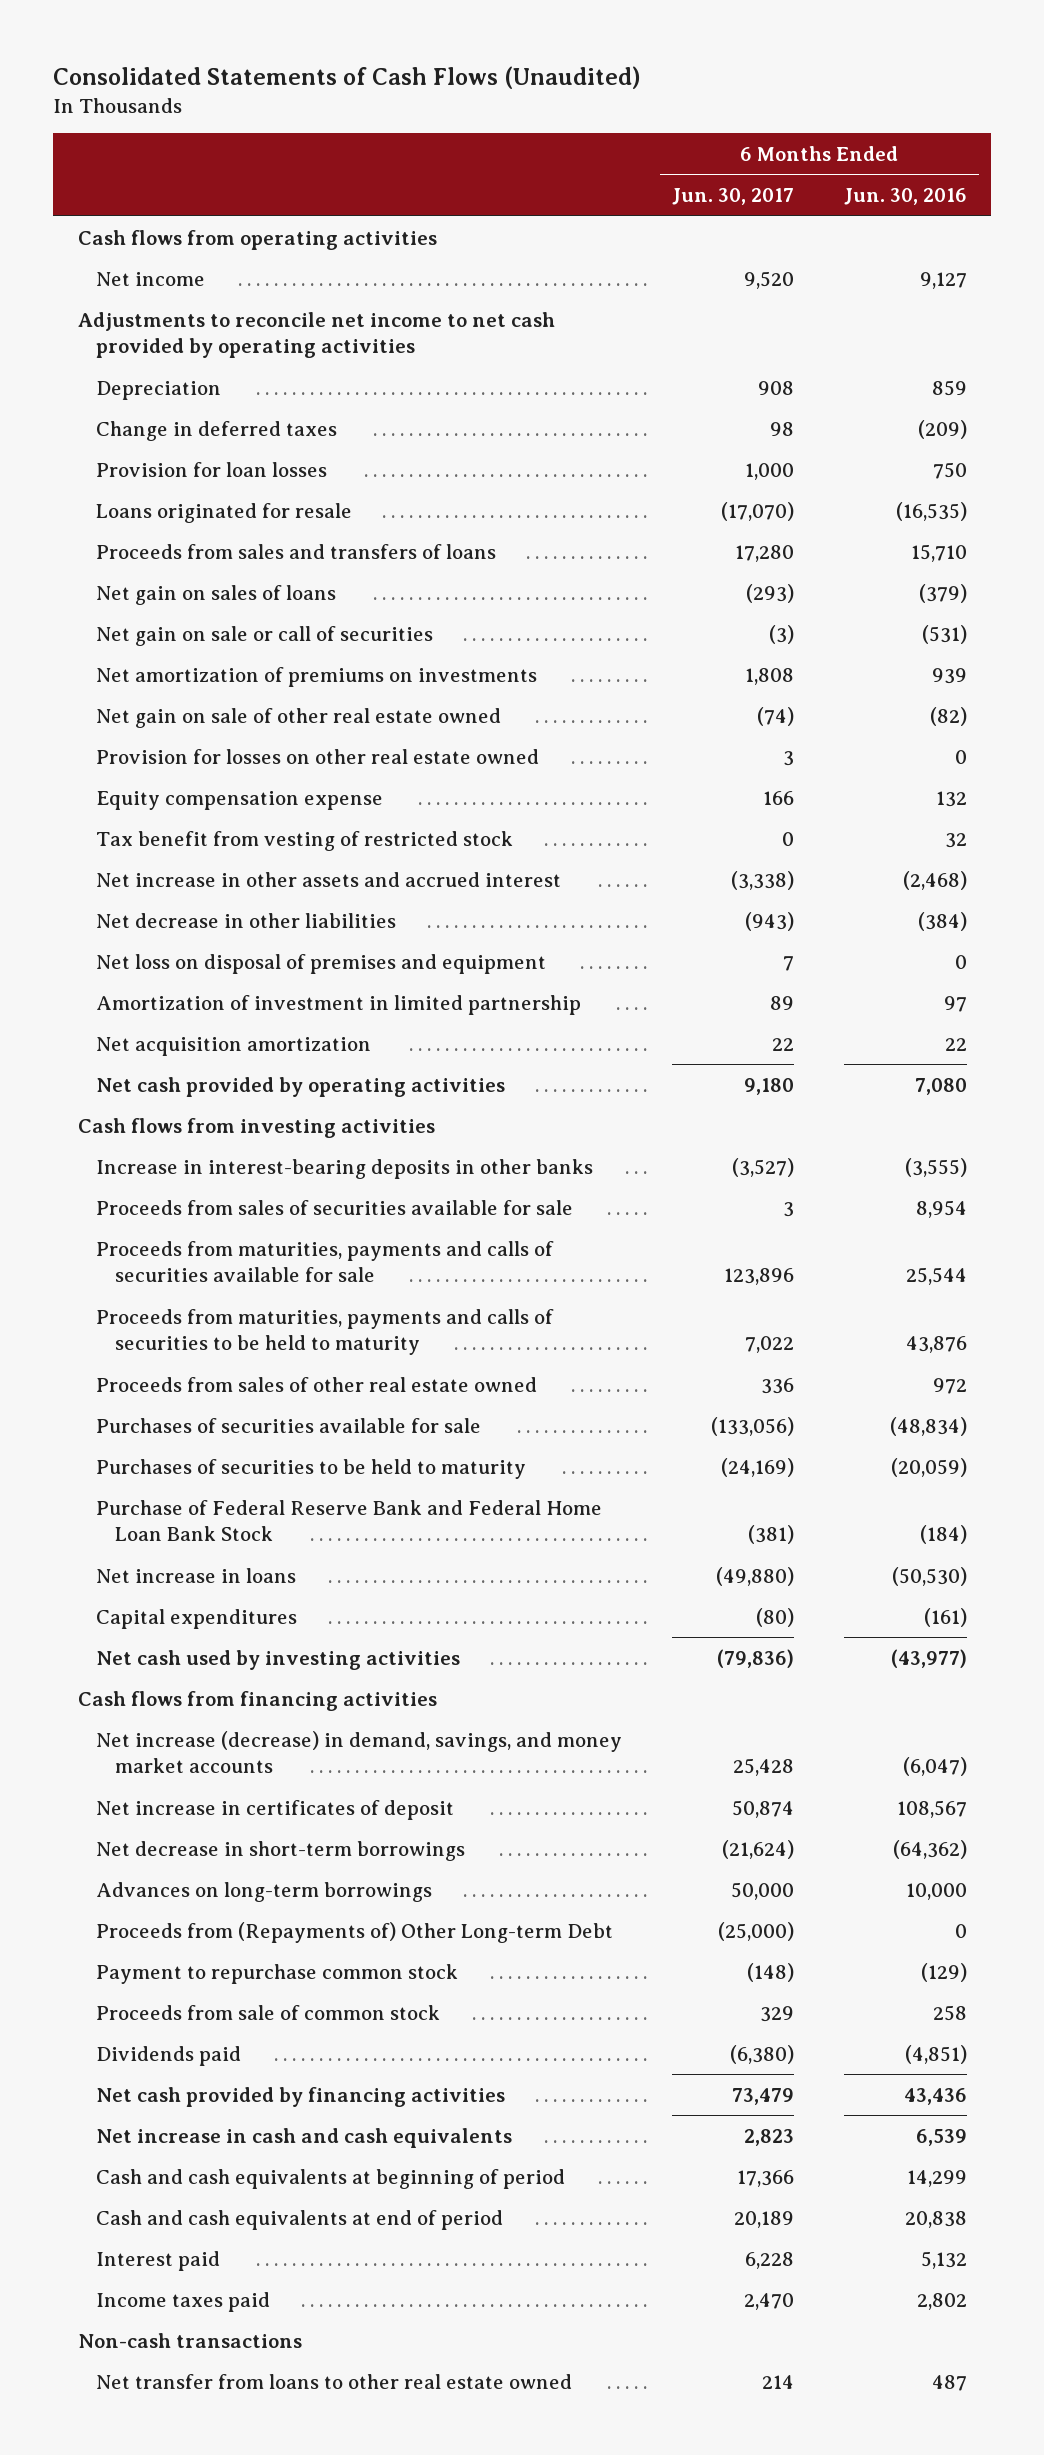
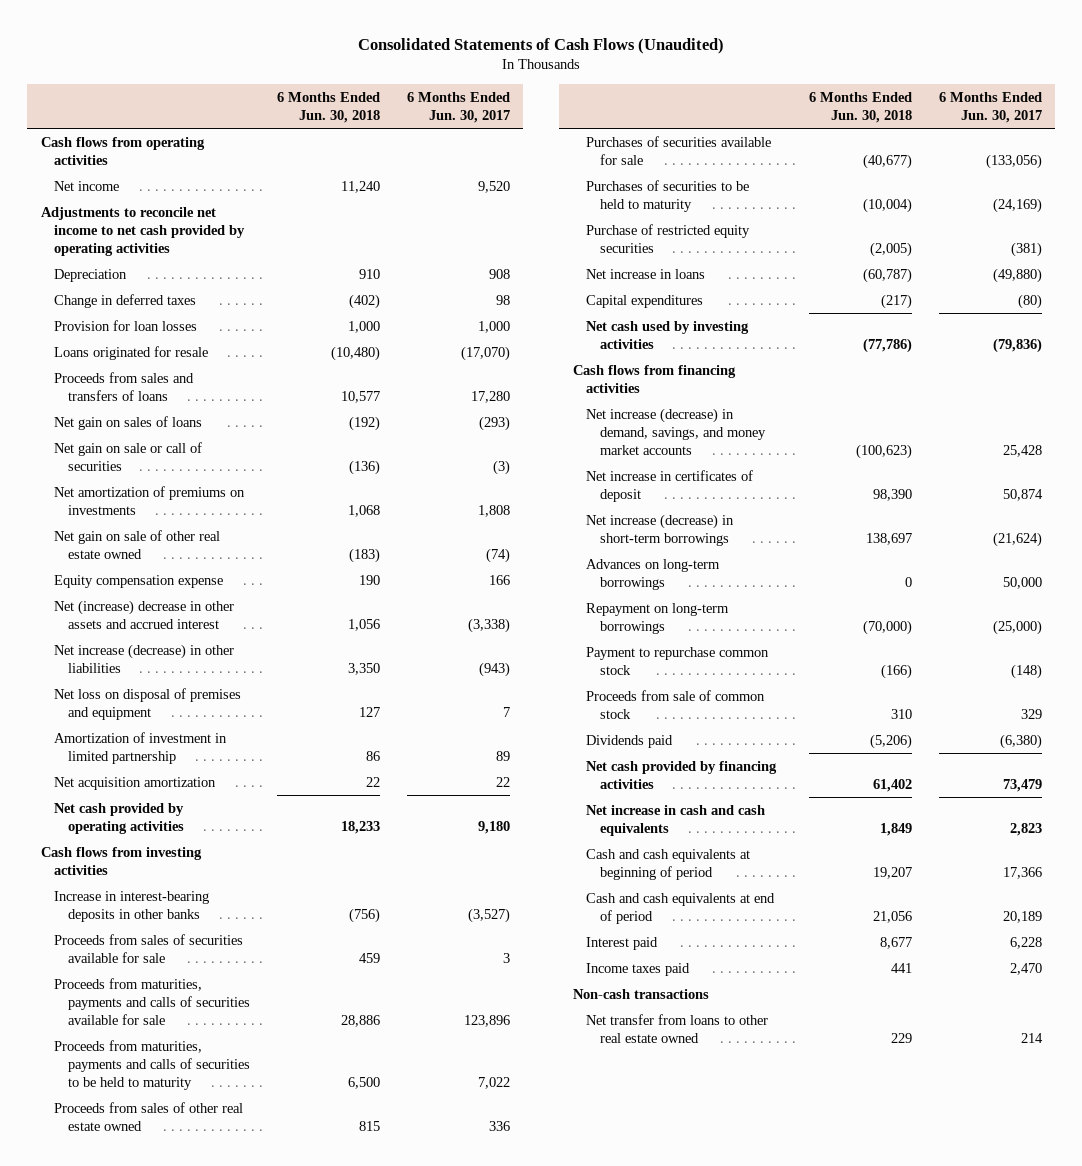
- | 6 Months Ended Jun. 30, 2017 | 6 Months Ended Jun. 30, 2016
+ | 6 Months Ended Jun. 30, 2018 | 6 Months Ended Jun. 30, 2017
- Provision for losses on other real estate owned | 3 | 0
- Tax benefit from vesting of restricted stock | 0 | 32
- Net increase in other assets and accrued interest | (3,338) | (2,468)
- Net decrease in other liabilities | (943) | (384)
+ Net (increase) decrease in other assets and accrued interest | 1,056 | (3,338)
+ Net increase (decrease) in other liabilities | 3,350 | (943)
- Purchase of Federal Reserve Bank and Federal Home Loan Bank Stock | (381) | (184)
+ Purchase of restricted equity securities | (2,005) | (381)
- Net decrease in short-term borrowings | (21,624) | (64,362)
+ Net increase (decrease) in short-term borrowings | 138,697 | (21,624)
- Proceeds from (Repayments of) Other Long-term Debt | (25,000) | 0
+ Repayment on long-term borrowings | (70,000) | (25,000)

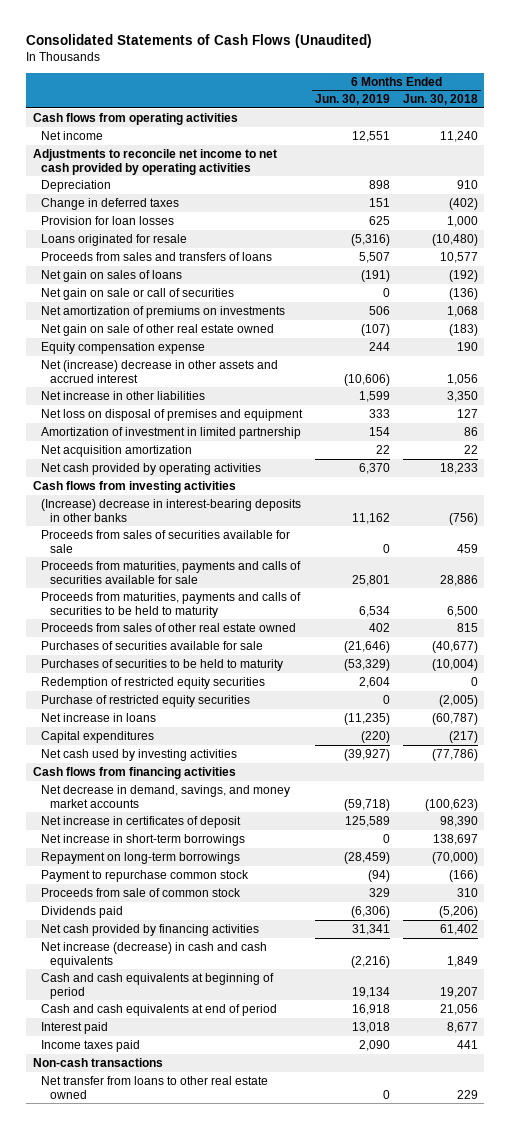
- | 6 Months Ended Jun. 30, 2018 | 6 Months Ended Jun. 30, 2017
+ | 6 Months Ended Jun. 30, 2019 | 6 Months Ended Jun. 30, 2018
- Net increase (decrease) in other liabilities | 3,350 | (943)
+ Net increase in other liabilities | 1,599 | 3,350
- Increase in interest-bearing deposits in other banks | (756) | (3,527)
+ (Increase) decrease in interest-bearing deposits in other banks | 11,162 | (756)
+ Redemption of restricted equity securities | 2,604 | 0
- Net increase (decrease) in demand, savings, and money market accounts | (100,623) | 25,428
+ Net decrease in demand, savings, and money market accounts | (59,718) | (100,623)
- Net increase (decrease) in short-term borrowings | 138,697 | (21,624)
- Advances on long-term borrowings | 0 | 50,000
+ Net increase in short-term borrowings | 0 | 138,697
- Net increase in cash and cash equivalents | 1,849 | 2,823
+ Net increase (decrease) in cash and cash equivalents | (2,216) | 1,849

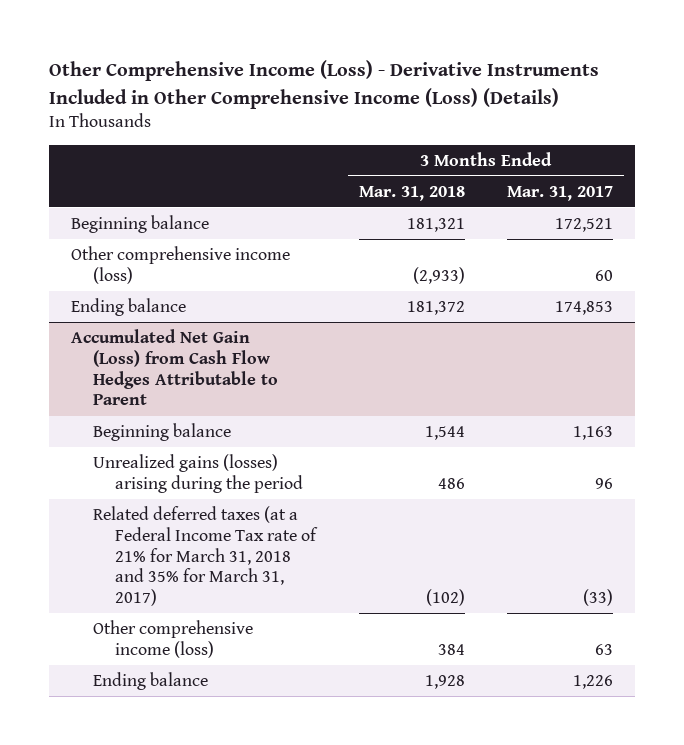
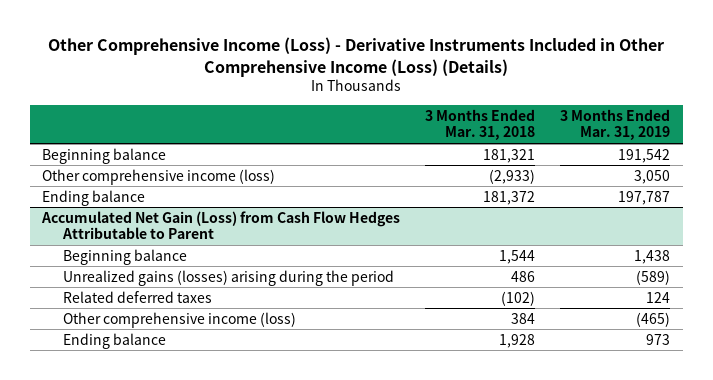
- | 3 Months Ended Mar. 31, 2018 | 3 Months Ended Mar. 31, 2017
+ | 3 Months Ended Mar. 31, 2018 | 3 Months Ended Mar. 31, 2019
@ Accumulated Net Gain (Loss) from Cash Flow Hedges Attributable to Parent
- Related deferred taxes (at a Federal Income Tax rate of 21% for March 31, 2018 and 35% for March 31, 2017) | (102) | (33)
+ Related deferred taxes | (102) | 124

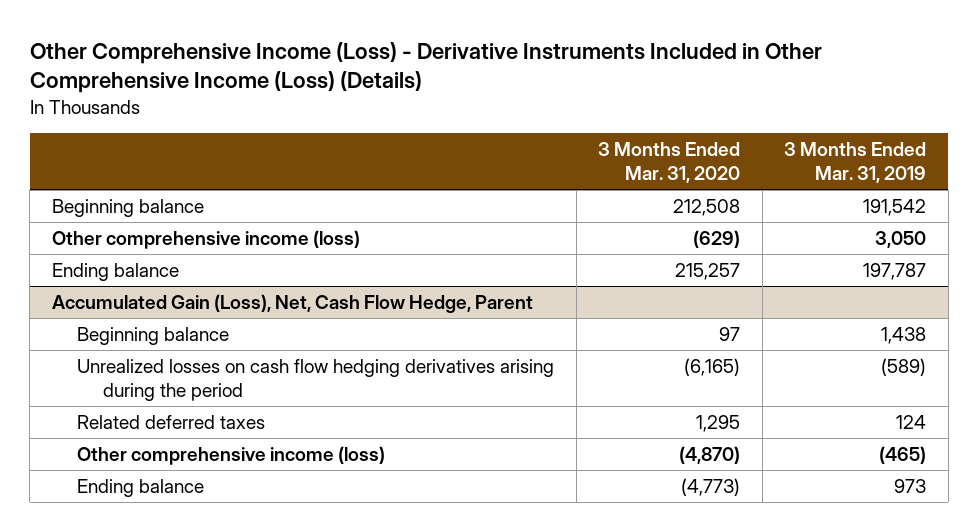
- | 3 Months Ended Mar. 31, 2018 | 3 Months Ended Mar. 31, 2019
+ | 3 Months Ended Mar. 31, 2020 | 3 Months Ended Mar. 31, 2019
- Accumulated Net Gain (Loss) from Cash Flow Hedges Attributable to Parent
+ Accumulated Gain (Loss), Net, Cash Flow Hedge, Parent
- Unrealized gains (losses) arising during the period | 486 | (589)
+ Unrealized losses on cash flow hedging derivatives arising during the period | (6,165) | (589)

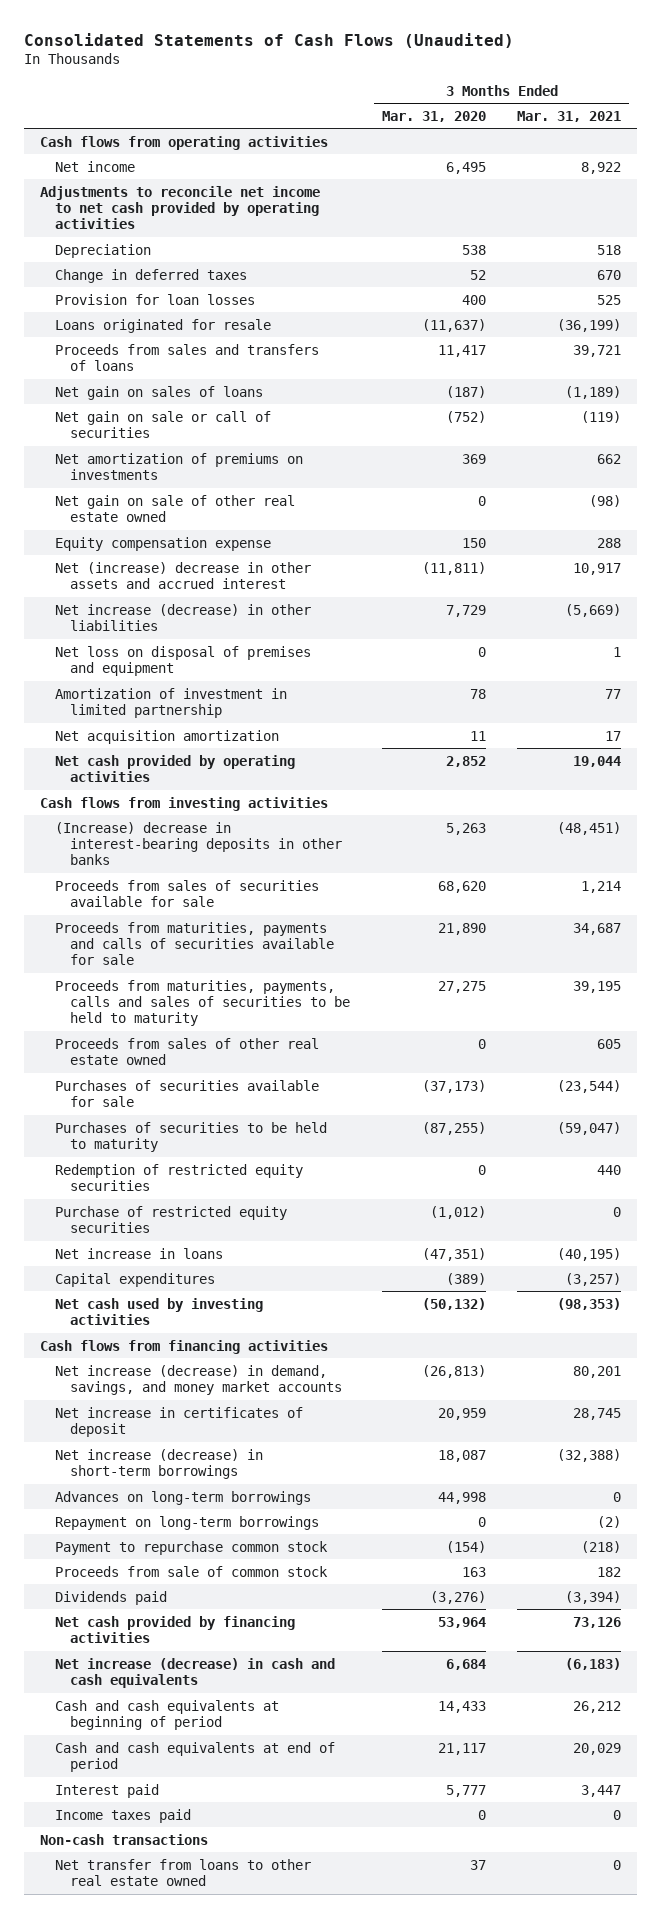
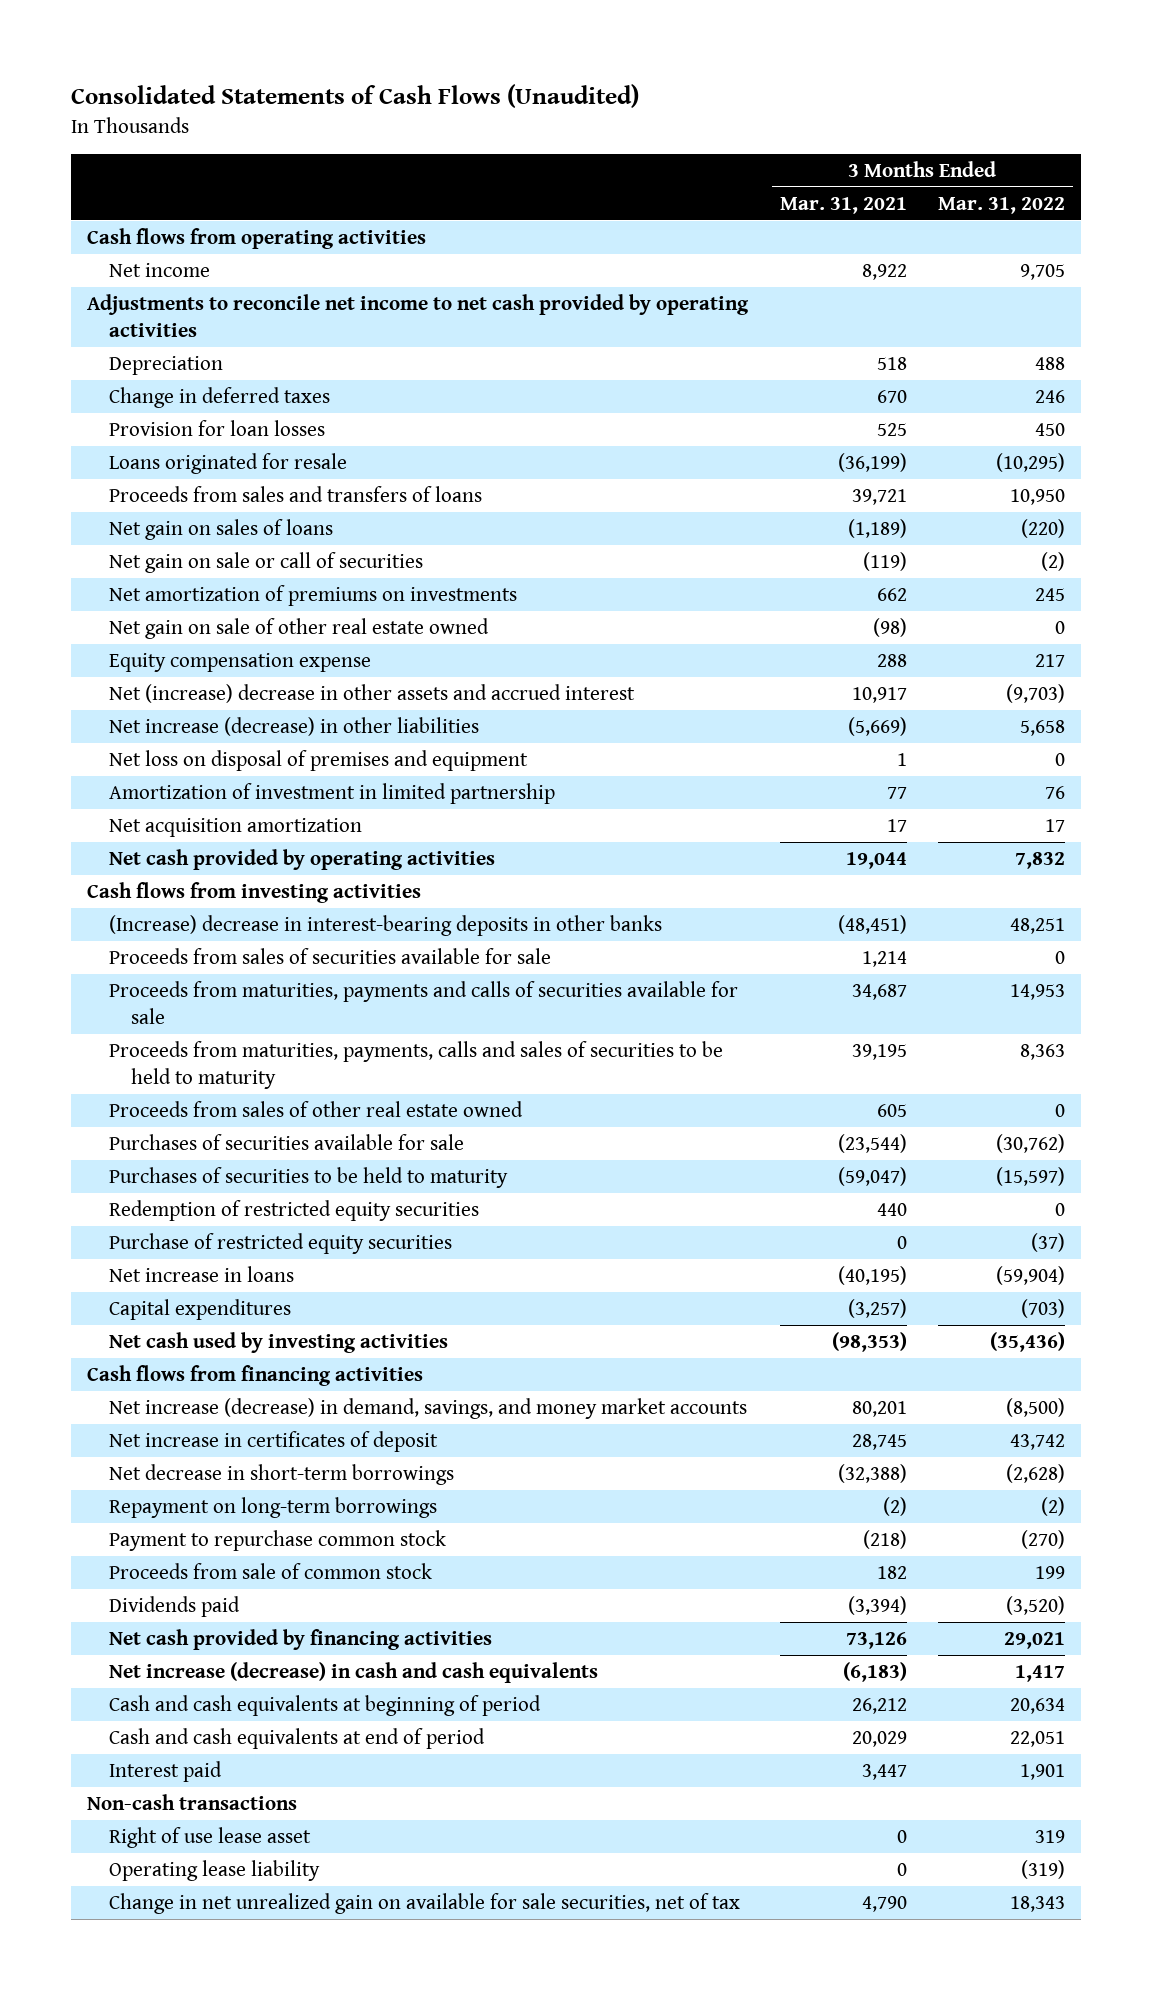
- | 3 Months Ended Mar. 31, 2020 | 3 Months Ended Mar. 31, 2021
+ | 3 Months Ended Mar. 31, 2021 | 3 Months Ended Mar. 31, 2022
- Net increase (decrease) in short-term borrowings | 18,087 | (32,388)
- Advances on long-term borrowings | 44,998 | 0
+ Net decrease in short-term borrowings | (32,388) | (2,628)
- Income taxes paid | 0 | 0
- Net transfer from loans to other real estate owned | 37 | 0
+ Right of use lease asset | 0 | 319
+ Operating lease liability | 0 | (319)
+ Change in net unrealized gain on available for sale securities, net of tax | 4,790 | 18,343

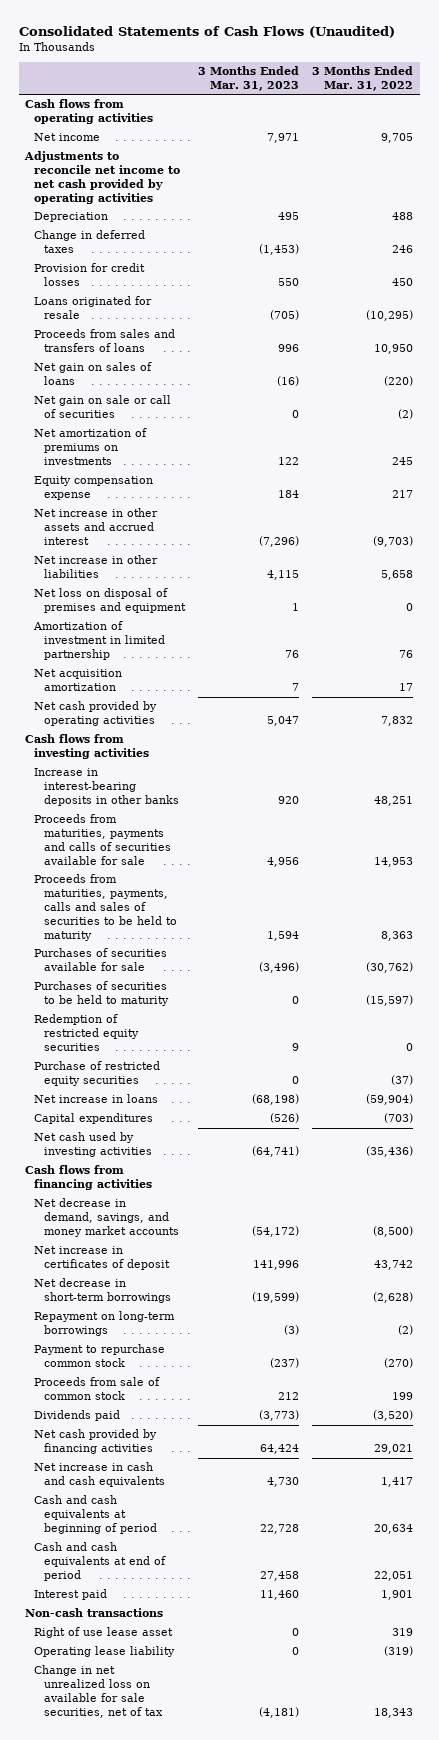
- | 3 Months Ended Mar. 31, 2021 | 3 Months Ended Mar. 31, 2022
+ | 3 Months Ended Mar. 31, 2023 | 3 Months Ended Mar. 31, 2022
- Provision for loan losses | 525 | 450
+ Provision for credit losses | 550 | 450
- Net gain on sale of other real estate owned | (98) | 0
- Net (increase) decrease in other assets and accrued interest | 10,917 | (9,703)
- Net increase (decrease) in other liabilities | (5,669) | 5,658
+ Net increase in other assets and accrued interest | (7,296) | (9,703)
+ Net increase in other liabilities | 4,115 | 5,658
- (Increase) decrease in interest-bearing deposits in other banks | (48,451) | 48,251
- Proceeds from sales of securities available for sale | 1,214 | 0
+ Increase in interest-bearing deposits in other banks | 920 | 48,251
- Proceeds from sales of other real estate owned | 605 | 0
- Net increase (decrease) in demand, savings, and money market accounts | 80,201 | (8,500)
+ Net decrease in demand, savings, and money market accounts | (54,172) | (8,500)
- Net increase (decrease) in cash and cash equivalents | (6,183) | 1,417
+ Net increase in cash and cash equivalents | 4,730 | 1,417
- Change in net unrealized gain on available for sale securities, net of tax | 4,790 | 18,343
+ Change in net unrealized loss on available for sale securities, net of tax | (4,181) | 18,343

